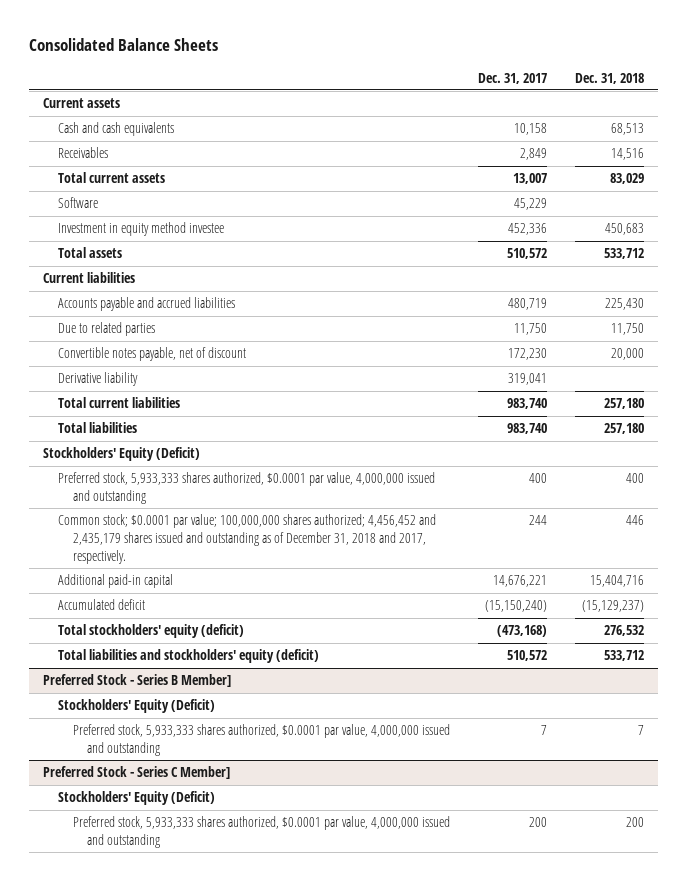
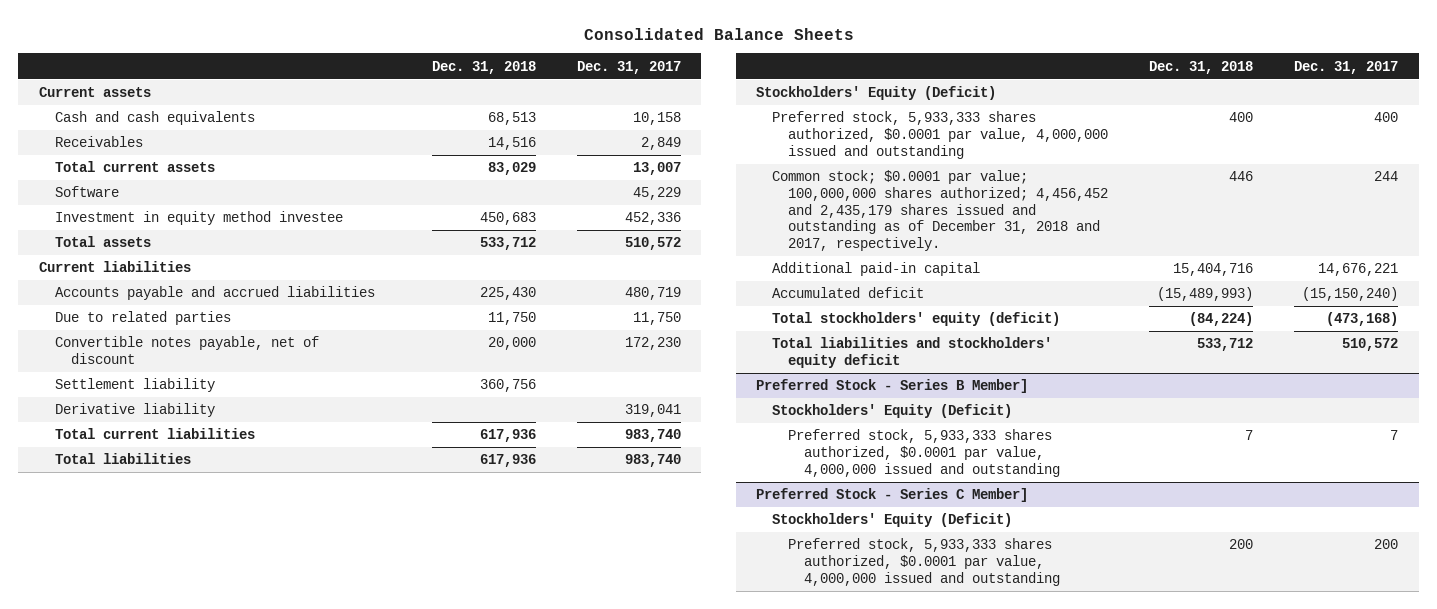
- | Dec. 31, 2017 | Dec. 31, 2018
+ | Dec. 31, 2018 | Dec. 31, 2017
+ Settlement liability | 360,756 |
- Total current liabilities | 983,740 | 257,180
- Total liabilities | 983,740 | 257,180
+ Total current liabilities | 617,936 | 983,740
+ Total liabilities | 617,936 | 983,740
- Accumulated deficit | (15,150,240) | (15,129,237)
- Total stockholders' equity (deficit) | (473,168) | 276,532
- Total liabilities and stockholders' equity (deficit) | 510,572 | 533,712
+ Accumulated deficit | (15,489,993) | (15,150,240)
+ Total stockholders' equity (deficit) | (84,224) | (473,168)
+ Total liabilities and stockholders' equity deficit | 533,712 | 510,572

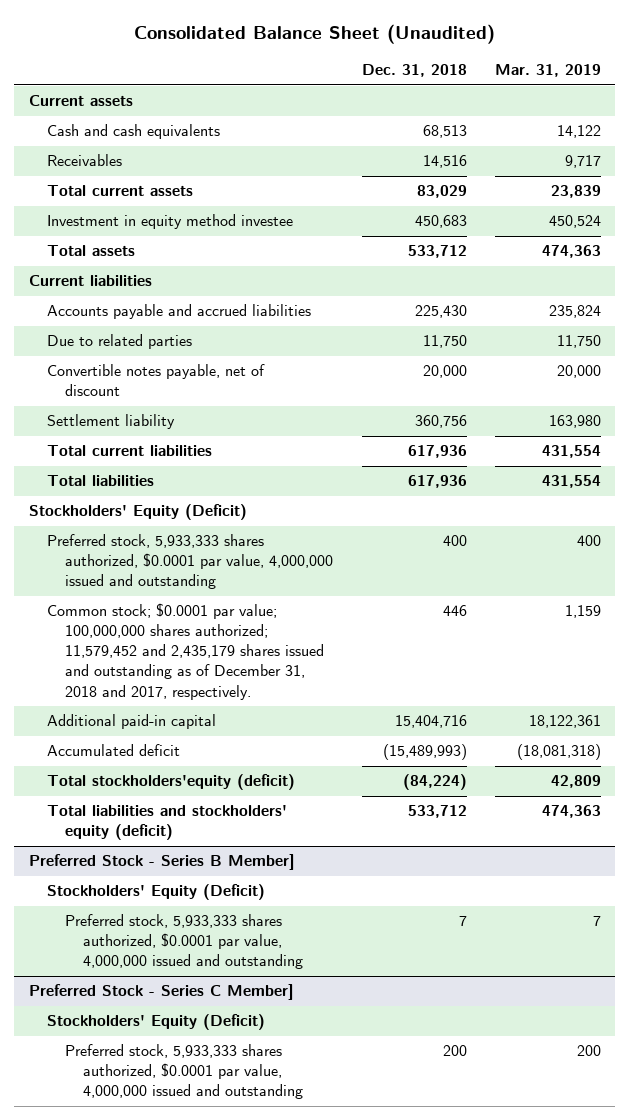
- Consolidated Balance Sheets
+ Consolidated Balance Sheet (Unaudited)
- | Dec. 31, 2018 | Dec. 31, 2017
+ | Dec. 31, 2018 | Mar. 31, 2019
- Software | | 45,229
- Derivative liability | | 319,041
- Common stock; $0.0001 par value; 100,000,000 shares authorized; 4,456,452 and 2,435,179 shares issued and outstanding as of December 31, 2018 and 2017, respectively. | 446 | 244
+ Common stock; $0.0001 par value; 100,000,000 shares authorized; 11,579,452 and 2,435,179 shares issued and outstanding as of December 31, 2018 and 2017, respectively. | 446 | 1,159
- Total stockholders' equity (deficit) | (84,224) | (473,168)
- Total liabilities and stockholders' equity deficit | 533,712 | 510,572
+ Total stockholders'equity (deficit) | (84,224) | 42,809
+ Total liabilities and stockholders' equity (deficit) | 533,712 | 474,363

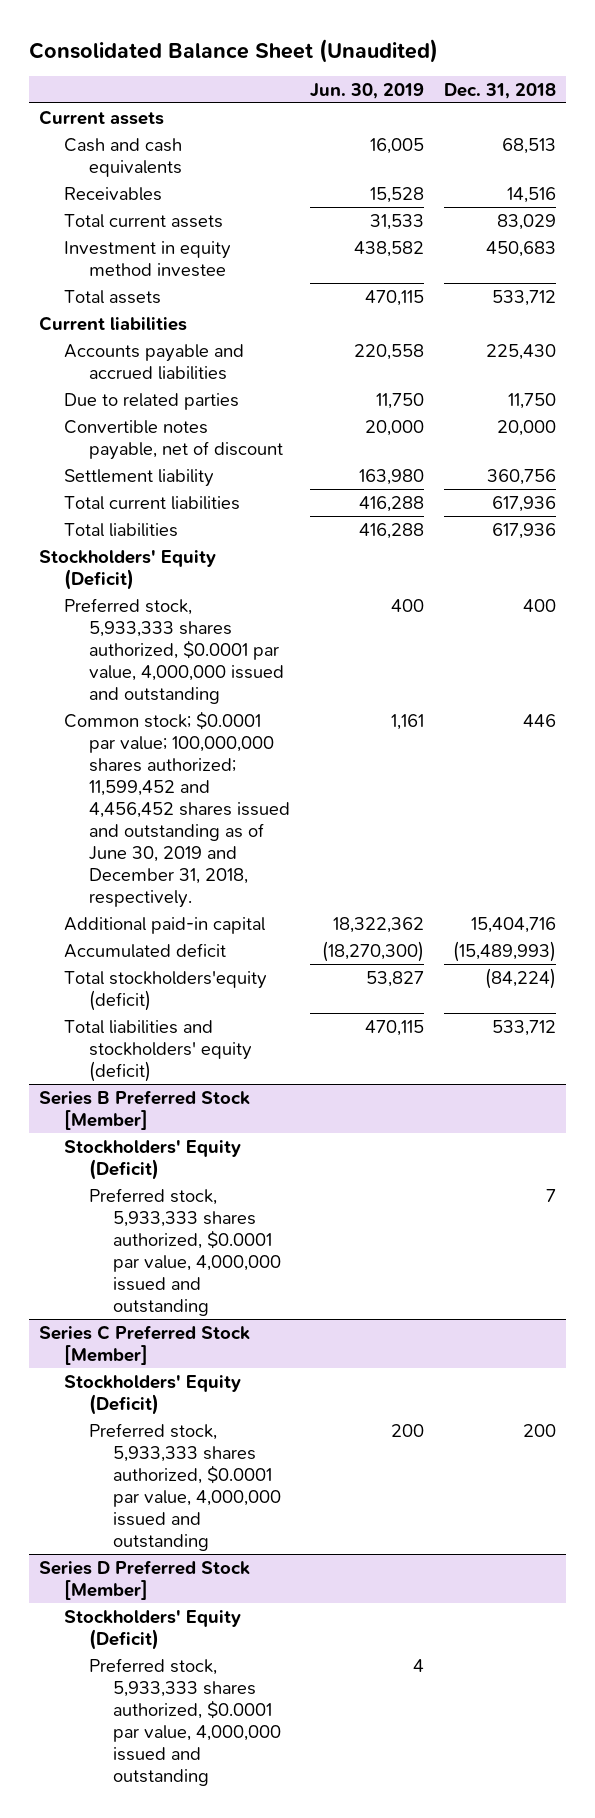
- | Dec. 31, 2018 | Mar. 31, 2019
+ | Jun. 30, 2019 | Dec. 31, 2018
- Common stock; $0.0001 par value; 100,000,000 shares authorized; 11,579,452 and 2,435,179 shares issued and outstanding as of December 31, 2018 and 2017, respectively. | 446 | 1,159
+ Common stock; $0.0001 par value; 100,000,000 shares authorized; 11,599,452 and 4,456,452 shares issued and outstanding as of June 30, 2019 and December 31, 2018, respectively. | 1,161 | 446
- Preferred Stock - Series B Member]
+ Series B Preferred Stock [Member]
- Preferred Stock - Series C Member]
+ Series C Preferred Stock [Member]
+ Series D Preferred Stock [Member]
+ Stockholders' Equity (Deficit)
+ Preferred stock, 5,933,333 shares authorized, $0.0001 par value, 4,000,000 issued and outstanding | 4 |

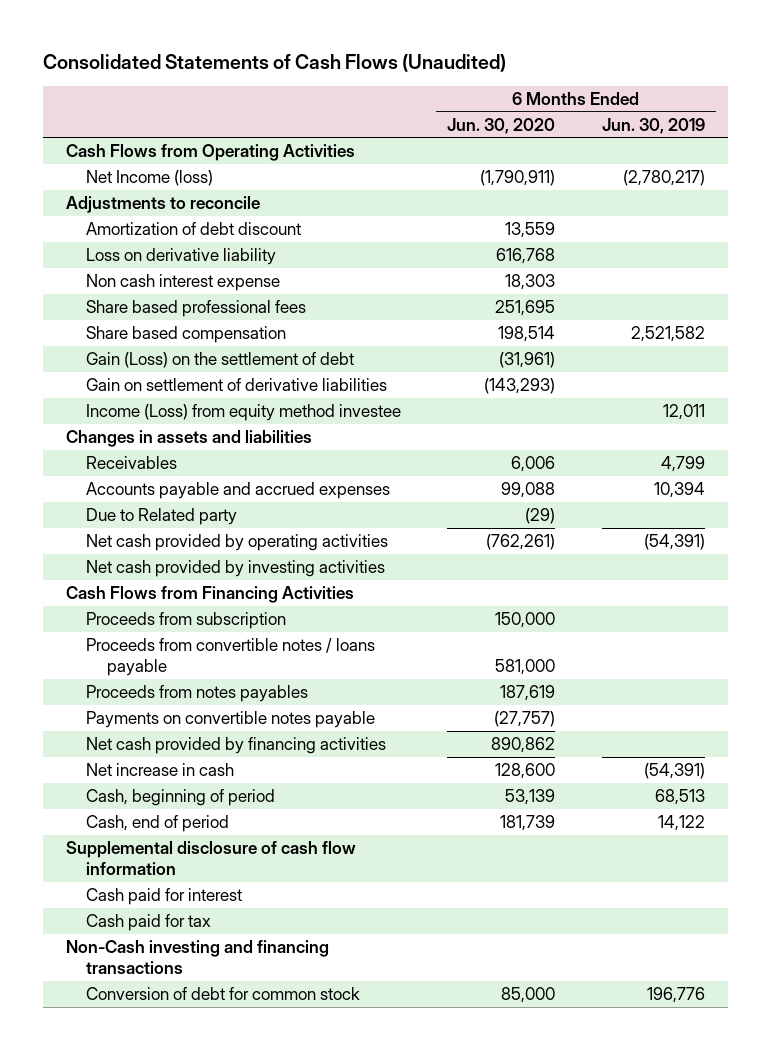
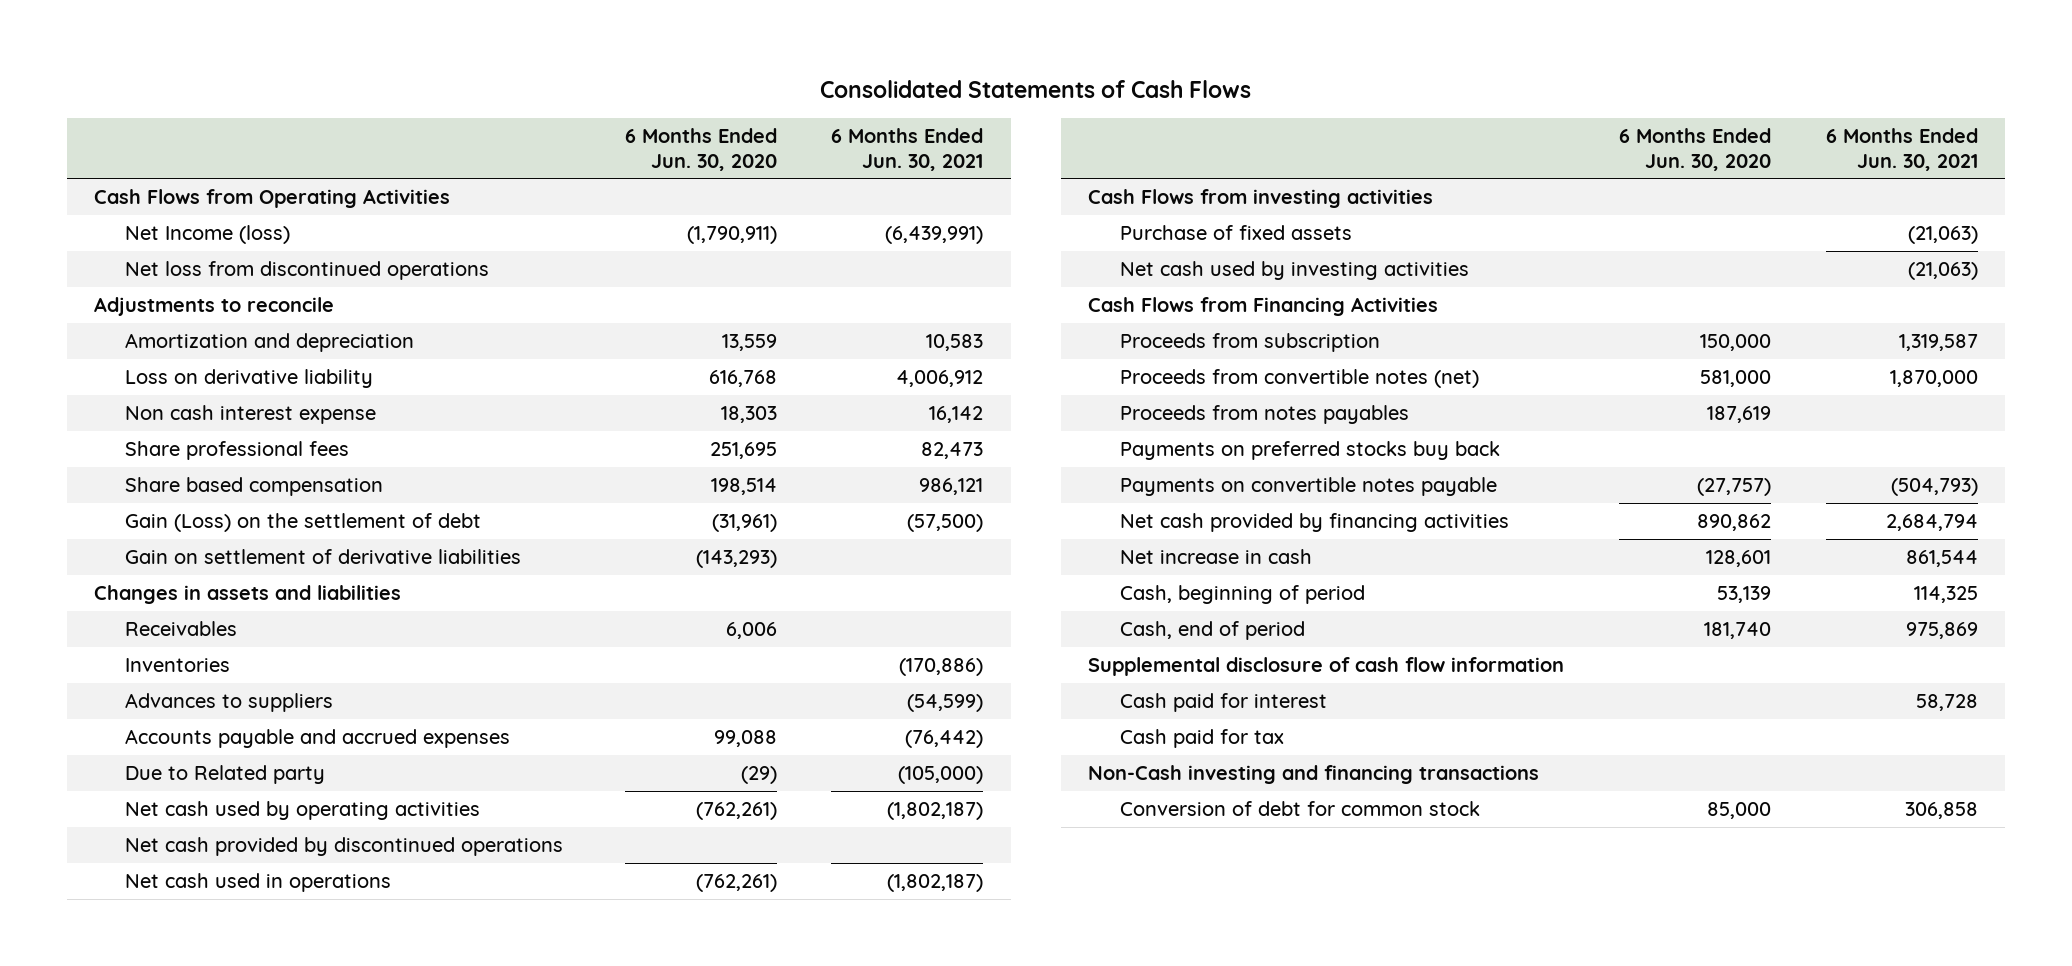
- Consolidated Statements of Cash Flows (Unaudited)
+ Consolidated Statements of Cash Flows
- | 6 Months Ended Jun. 30, 2020 | 6 Months Ended Jun. 30, 2019
+ | 6 Months Ended Jun. 30, 2020 | 6 Months Ended Jun. 30, 2021
+ Net loss from discontinued operations
- Amortization of debt discount | 13,559 |
+ Amortization and depreciation | 13,559 | 10,583
- Share based professional fees | 251,695 |
+ Share professional fees | 251,695 | 82,473
- Income (Loss) from equity method investee | | 12,011
+ Inventories | | (170,886)
+ Advances to suppliers | | (54,599)
- Net cash provided by operating activities | (762,261) | (54,391)
- Net cash provided by investing activities
+ Net cash used by operating activities | (762,261) | (1,802,187)
+ Net cash provided by discontinued operations
+ Net cash used in operations | (762,261) | (1,802,187)
+ Cash Flows from investing activities
+ Purchase of fixed assets | | (21,063)
+ Net cash used by investing activities | | (21,063)
- Proceeds from convertible notes / loans payable | 581,000 |
+ Proceeds from convertible notes (net) | 581,000 | 1,870,000
+ Payments on preferred stocks buy back
- Net increase in cash | 128,600 | (54,391)
+ Net increase in cash | 128,601 | 861,544
- Cash, end of period | 181,739 | 14,122
+ Cash, end of period | 181,740 | 975,869

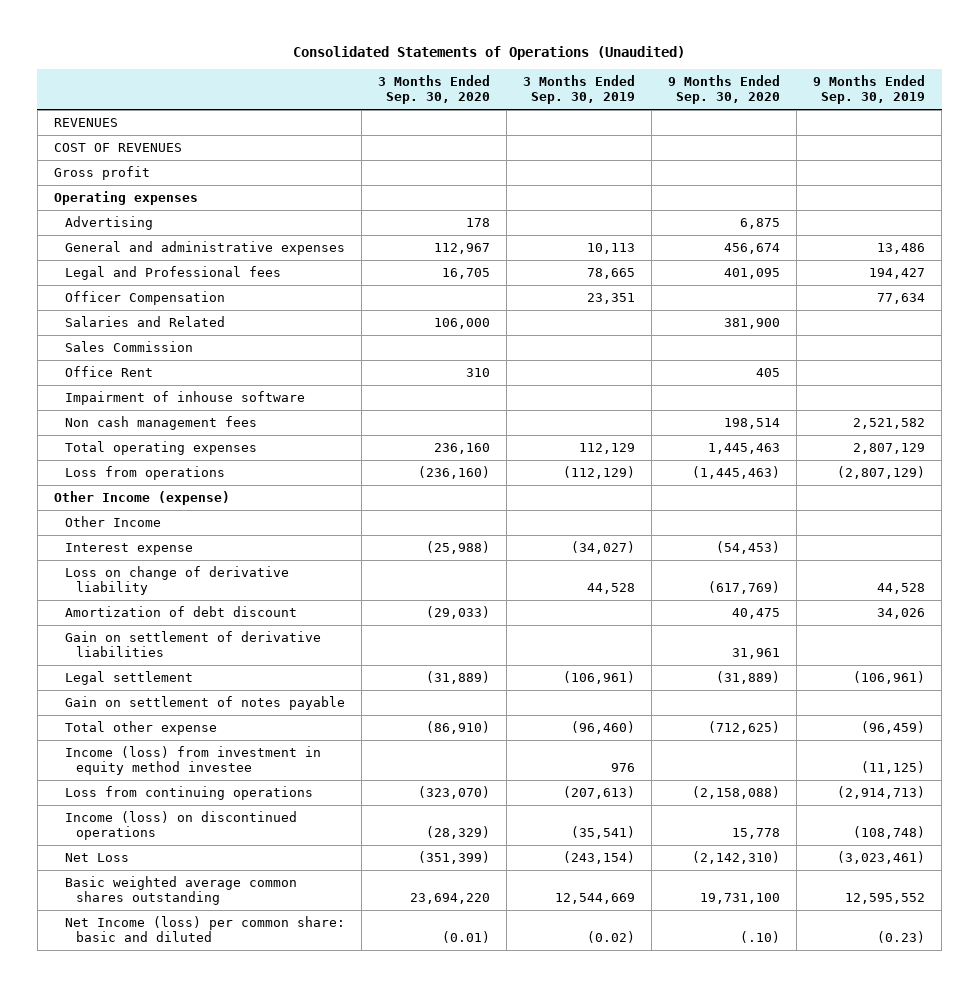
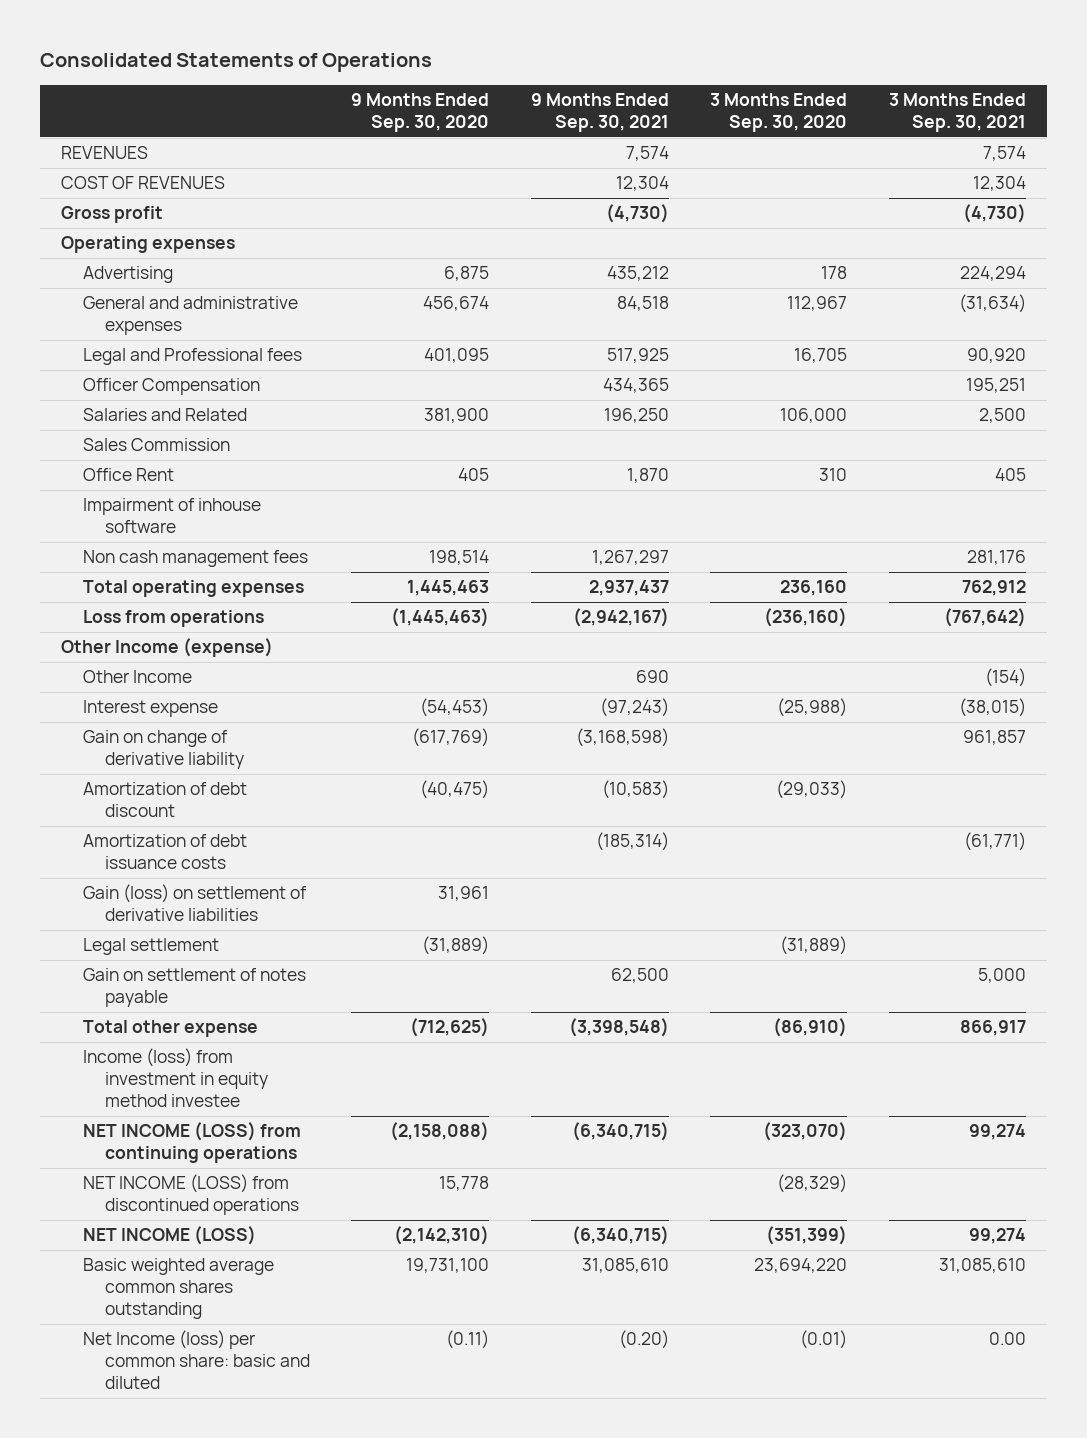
- Consolidated Statements of Operations (Unaudited)
+ Consolidated Statements of Operations
- | 3 Months Ended Sep. 30, 2020 | 3 Months Ended Sep. 30, 2019 | 9 Months Ended Sep. 30, 2020 | 9 Months Ended Sep. 30, 2019
+ | 9 Months Ended Sep. 30, 2020 | 9 Months Ended Sep. 30, 2021 | 3 Months Ended Sep. 30, 2020 | 3 Months Ended Sep. 30, 2021
- Loss on change of derivative liability | | 44,528 | (617,769) | 44,528
- Amortization of debt discount | (29,033) | | 40,475 | 34,026
- Gain on settlement of derivative liabilities | | | 31,961 |
+ Gain on change of derivative liability | (617,769) | (3,168,598) | | 961,857
+ Amortization of debt discount | (40,475) | (10,583) | (29,033) |
+ Amortization of debt issuance costs | | (185,314) | | (61,771)
+ Gain (loss) on settlement of derivative liabilities | 31,961 | | |
- Loss from continuing operations | (323,070) | (207,613) | (2,158,088) | (2,914,713)
- Income (loss) on discontinued operations | (28,329) | (35,541) | 15,778 | (108,748)
- Net Loss | (351,399) | (243,154) | (2,142,310) | (3,023,461)
+ NET INCOME (LOSS) from continuing operations | (2,158,088) | (6,340,715) | (323,070) | 99,274
+ NET INCOME (LOSS) from discontinued operations | 15,778 | | (28,329) |
+ NET INCOME (LOSS) | (2,142,310) | (6,340,715) | (351,399) | 99,274
- Net Income (loss) per common share: basic and diluted | (0.01) | (0.02) | (.10) | (0.23)
+ Net Income (loss) per common share: basic and diluted | (0.11) | (0.20) | (0.01) | 0.00

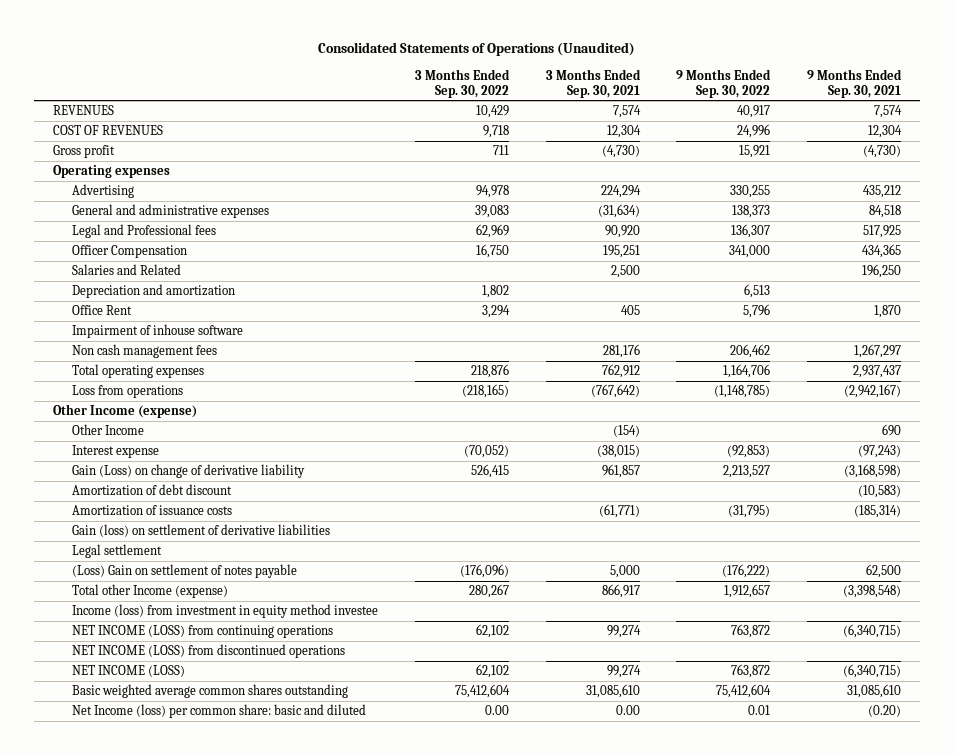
- Consolidated Statements of Operations
+ Consolidated Statements of Operations (Unaudited)
- | 9 Months Ended Sep. 30, 2020 | 9 Months Ended Sep. 30, 2021 | 3 Months Ended Sep. 30, 2020 | 3 Months Ended Sep. 30, 2021
+ | 3 Months Ended Sep. 30, 2022 | 3 Months Ended Sep. 30, 2021 | 9 Months Ended Sep. 30, 2022 | 9 Months Ended Sep. 30, 2021
- Sales Commission
+ Depreciation and amortization | 1,802 | | 6,513 |
- Gain on change of derivative liability | (617,769) | (3,168,598) | | 961,857
+ Gain (Loss) on change of derivative liability | 526,415 | 961,857 | 2,213,527 | (3,168,598)
- Amortization of debt issuance costs | | (185,314) | | (61,771)
+ Amortization of issuance costs | | (61,771) | (31,795) | (185,314)
- Gain on settlement of notes payable | | 62,500 | | 5,000
- Total other expense | (712,625) | (3,398,548) | (86,910) | 866,917
+ (Loss) Gain on settlement of notes payable | (176,096) | 5,000 | (176,222) | 62,500
+ Total other Income (expense) | 280,267 | 866,917 | 1,912,657 | (3,398,548)

